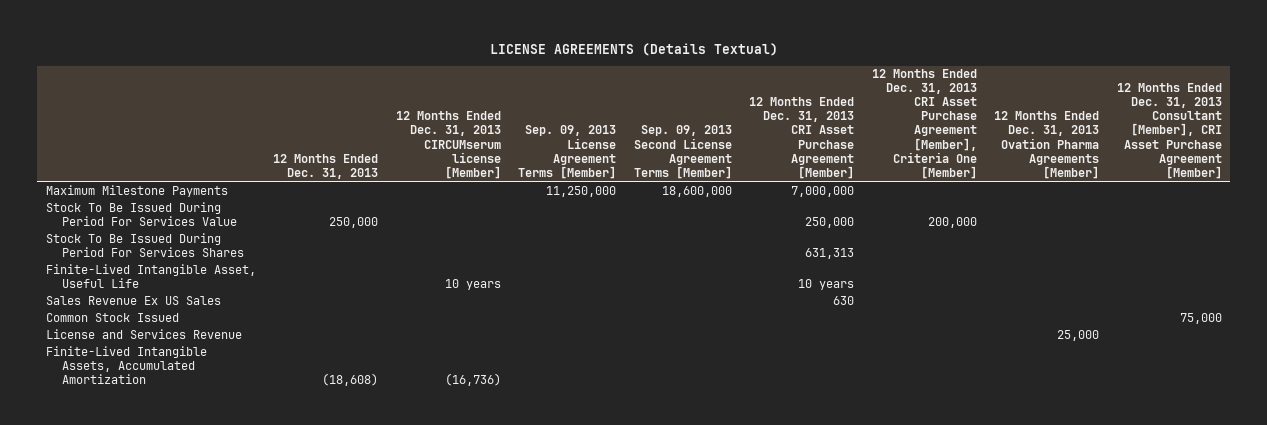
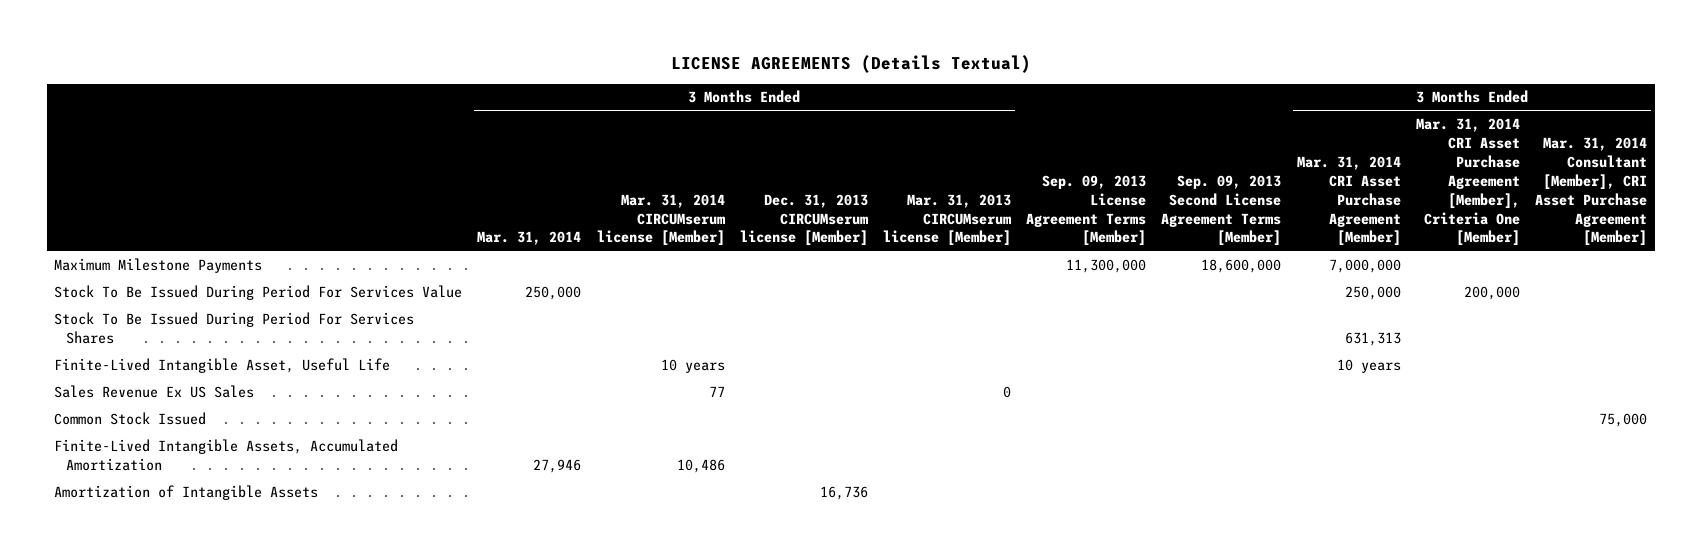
- | 12 Months Ended Dec. 31, 2013 | 12 Months Ended Dec. 31, 2013 CIRCUMserum license [Member] | Sep. 09, 2013 License Agreement Terms [Member] | Sep. 09, 2013 Second License Agreement Terms [Member] | 12 Months Ended Dec. 31, 2013 CRI Asset Purchase Agreement [Member] | 12 Months Ended Dec. 31, 2013 CRI Asset Purchase Agreement [Member], Criteria One [Member] | 12 Months Ended Dec. 31, 2013 Ovation Pharma Agreements [Member] | 12 Months Ended Dec. 31, 2013 Consultant [Member], CRI Asset Purchase Agreement [Member]
+ | 3 Months Ended Mar. 31, 2014 | 3 Months Ended Mar. 31, 2014 CIRCUMserum license [Member] | 3 Months Ended Dec. 31, 2013 CIRCUMserum license [Member] | 3 Months Ended Mar. 31, 2013 CIRCUMserum license [Member] | Sep. 09, 2013 License Agreement Terms [Member] | Sep. 09, 2013 Second License Agreement Terms [Member] | 3 Months Ended Mar. 31, 2014 CRI Asset Purchase Agreement [Member] | 3 Months Ended Mar. 31, 2014 CRI Asset Purchase Agreement [Member], Criteria One [Member] | 3 Months Ended Mar. 31, 2014 Consultant [Member], CRI Asset Purchase Agreement [Member]
- Maximum Milestone Payments | | | 11,250,000 | 18,600,000 | 7,000,000 | | |
+ Maximum Milestone Payments | | | | | 11,300,000 | 18,600,000 | 7,000,000 | |
- License and Services Revenue | | | | | | | 25,000 |
+ Amortization of Intangible Assets | | | 16,736 | | | | | |

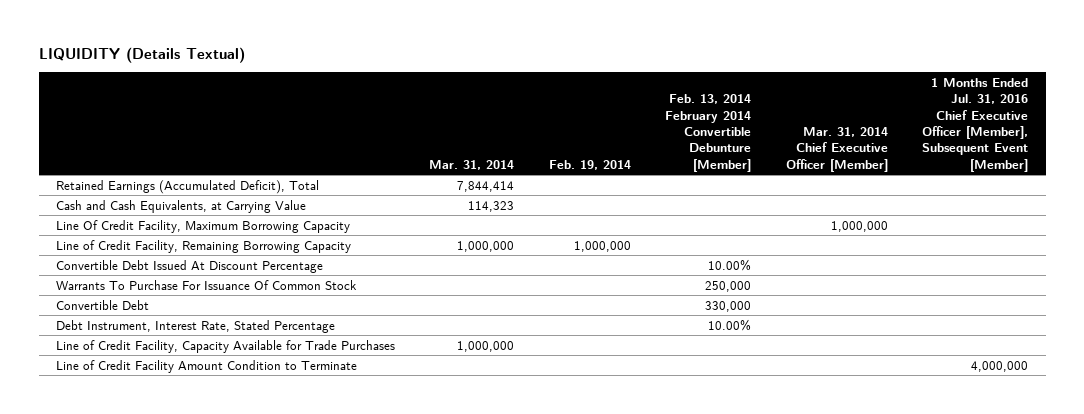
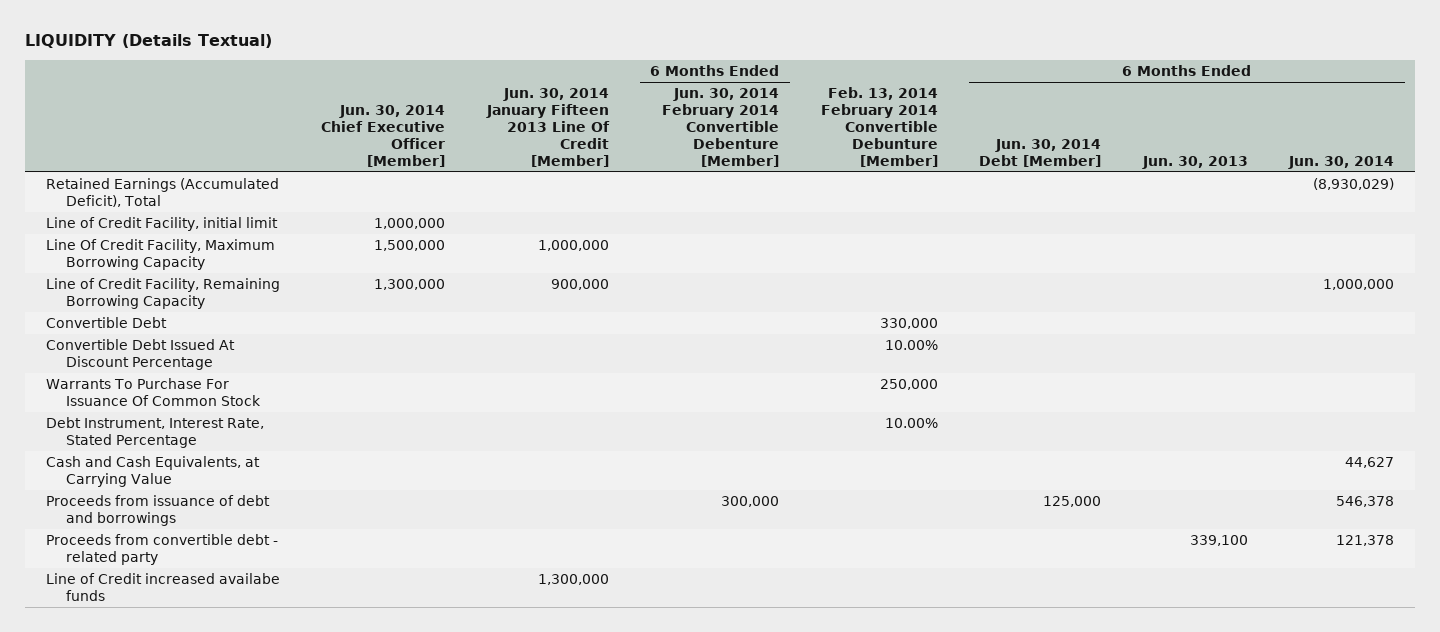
- | Mar. 31, 2014 | Feb. 19, 2014 | Feb. 13, 2014 February 2014 Convertible Debunture [Member] | Mar. 31, 2014 Chief Executive Officer [Member] | 1 Months Ended Jul. 31, 2016 Chief Executive Officer [Member], Subsequent Event [Member]
+ | Jun. 30, 2014 Chief Executive Officer [Member] | Jun. 30, 2014 January Fifteen 2013 Line Of Credit [Member] | 6 Months Ended Jun. 30, 2014 February 2014 Convertible Debenture [Member] | Feb. 13, 2014 February 2014 Convertible Debunture [Member] | 6 Months Ended Jun. 30, 2014 Debt [Member] | 6 Months Ended Jun. 30, 2013 | 6 Months Ended Jun. 30, 2014
+ Line of Credit Facility, initial limit | 1,000,000 | | | | | |
moved up: Convertible Debt | | | | 330,000 | | |
- Line of Credit Facility, Capacity Available for Trade Purchases | 1,000,000 | | | |
- Line of Credit Facility Amount Condition to Terminate | | | | | 4,000,000
moved down: Cash and Cash Equivalents, at Carrying Value | | | | | | | 44,627
+ Proceeds from issuance of debt and borrowings | | | 300,000 | | 125,000 | | 546,378
+ Proceeds from convertible debt - related party | | | | | | 339,100 | 121,378
+ Line of Credit increased availabe funds | | 1,300,000 | | | | |

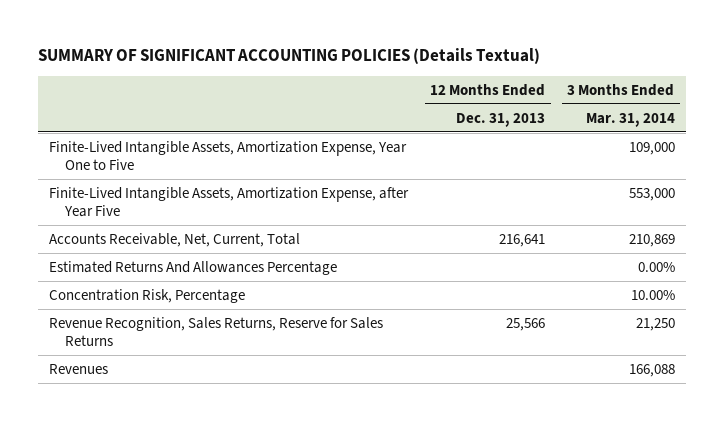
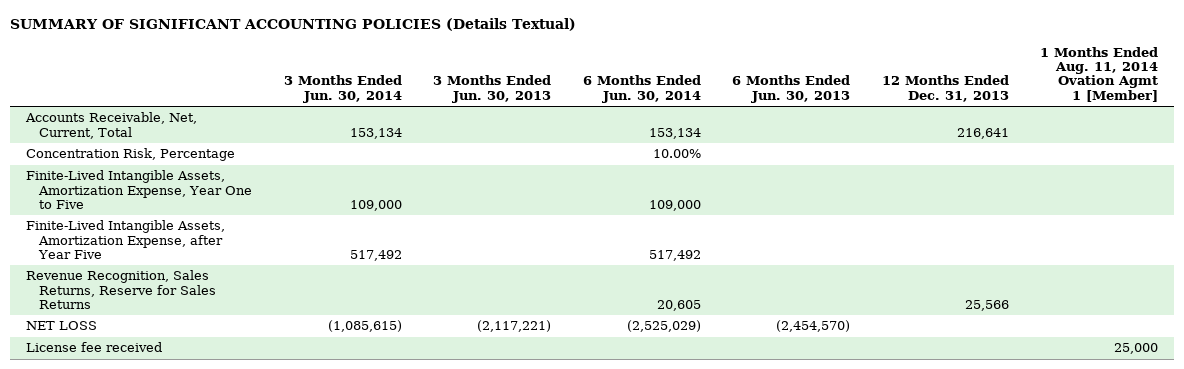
- | 12 Months Ended Dec. 31, 2013 | 3 Months Ended Mar. 31, 2014
+ | 3 Months Ended Jun. 30, 2014 | 3 Months Ended Jun. 30, 2013 | 6 Months Ended Jun. 30, 2014 | 6 Months Ended Jun. 30, 2013 | 12 Months Ended Dec. 31, 2013 | 1 Months Ended Aug. 11, 2014 Ovation Agmt 1 [Member]
- Estimated Returns And Allowances Percentage | | 0.00%
moved down: Finite-Lived Intangible Assets, Amortization Expense, Year One to Five | 109,000 | | 109,000 | | |
moved down: Finite-Lived Intangible Assets, Amortization Expense, after Year Five | 517,492 | | 517,492 | | |
- Revenues | | 166,088
+ NET LOSS | (1,085,615) | (2,117,221) | (2,525,029) | (2,454,570) | |
+ License fee received | | | | | | 25,000

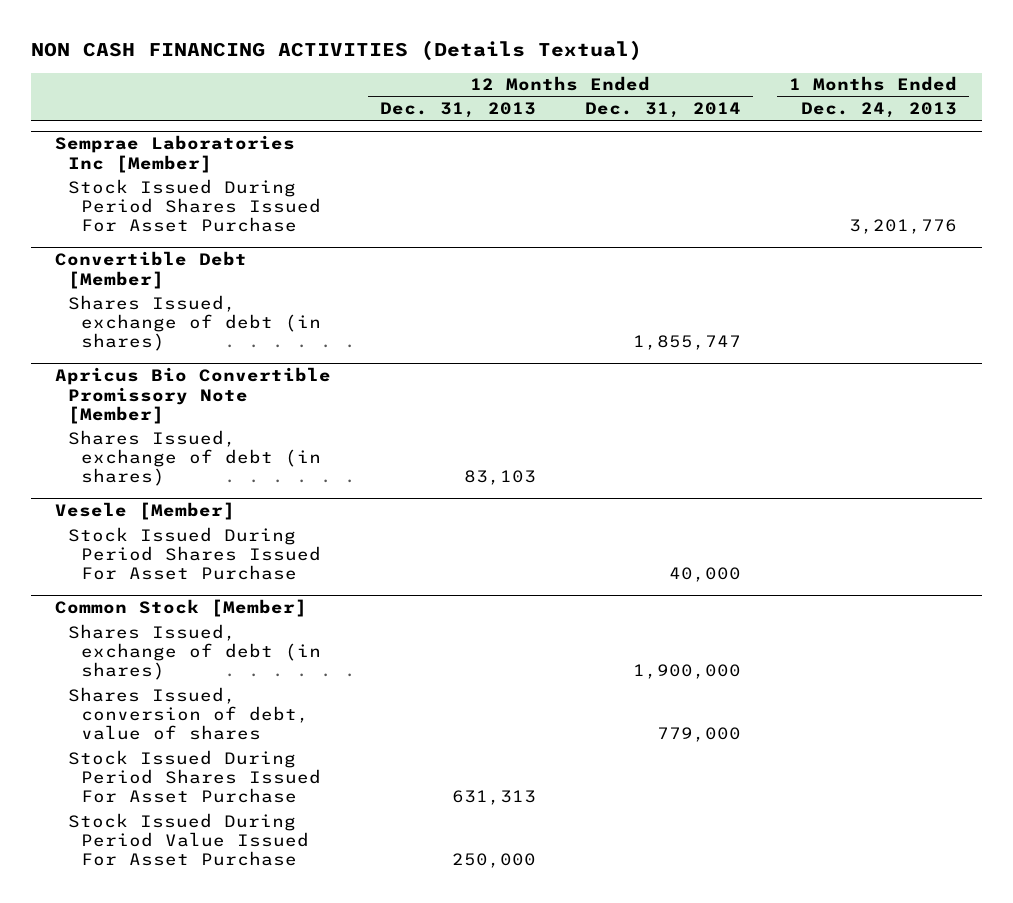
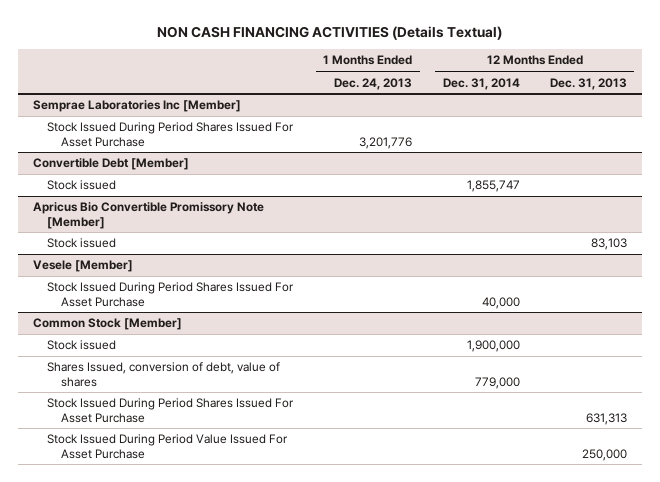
- | 12 Months Ended Dec. 31, 2013 | 12 Months Ended Dec. 31, 2014 | 1 Months Ended Dec. 24, 2013
+ | 1 Months Ended Dec. 24, 2013 | 12 Months Ended Dec. 31, 2014 | 12 Months Ended Dec. 31, 2013
@ Convertible Debt [Member]
- Shares Issued, exchange of debt (in shares) | | 1,855,747 |
+ Stock issued | | 1,855,747 |
@ Apricus Bio Convertible Promissory Note [Member]
- Shares Issued, exchange of debt (in shares) | 83,103 | |
+ Stock issued | | | 83,103
@ Common Stock [Member]
- Shares Issued, exchange of debt (in shares) | | 1,900,000 |
+ Stock issued | | 1,900,000 |

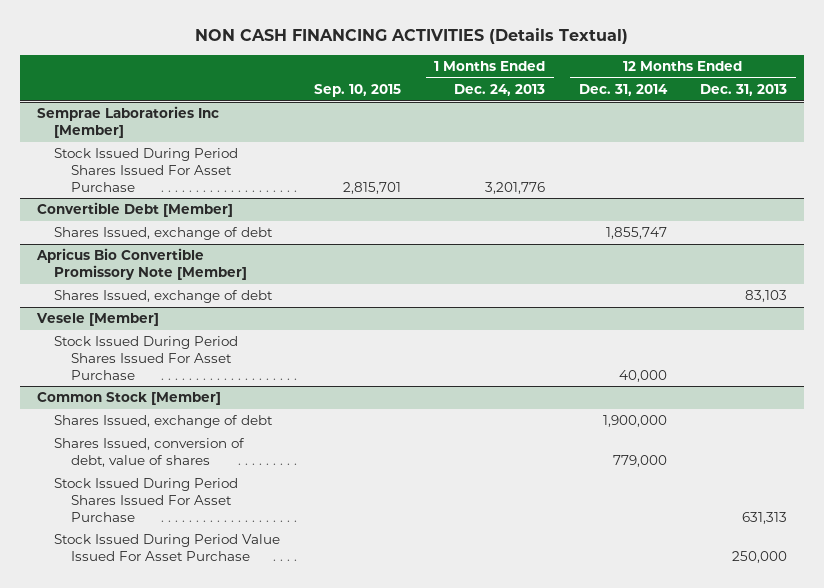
- | 1 Months Ended Dec. 24, 2013 | 12 Months Ended Dec. 31, 2014 | 12 Months Ended Dec. 31, 2013
+ | Sep. 10, 2015 | 1 Months Ended Dec. 24, 2013 | 12 Months Ended Dec. 31, 2014 | 12 Months Ended Dec. 31, 2013
@ Convertible Debt [Member]
- Stock issued | | 1,855,747 |
+ Shares Issued, exchange of debt | | | 1,855,747 |
@ Apricus Bio Convertible Promissory Note [Member]
- Stock issued | | | 83,103
+ Shares Issued, exchange of debt | | | | 83,103
@ Common Stock [Member]
- Stock issued | | 1,900,000 |
+ Shares Issued, exchange of debt | | | 1,900,000 |

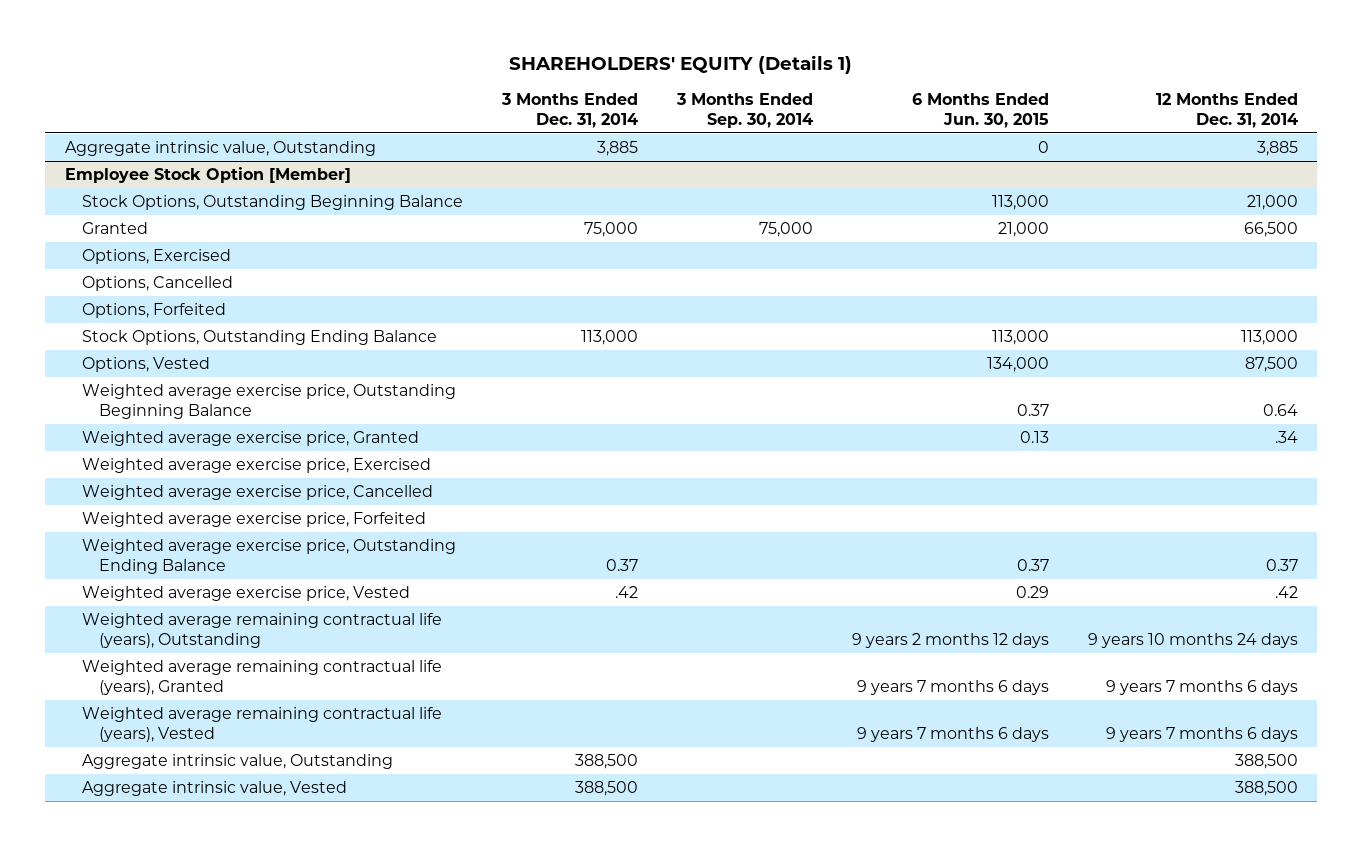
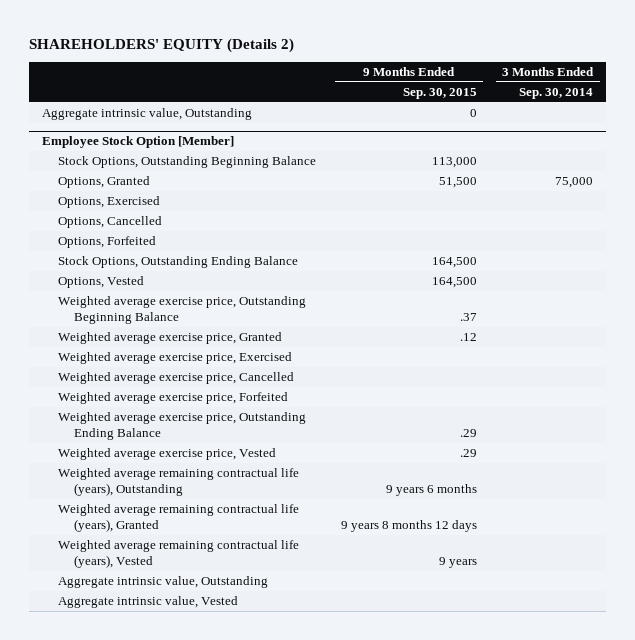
- SHAREHOLDERS' EQUITY (Details 1)
+ SHAREHOLDERS' EQUITY (Details 2)
- | 3 Months Ended Dec. 31, 2014 | 3 Months Ended Sep. 30, 2014 | 6 Months Ended Jun. 30, 2015 | 12 Months Ended Dec. 31, 2014
+ | 9 Months Ended Sep. 30, 2015 | 3 Months Ended Sep. 30, 2014
@ Employee Stock Option [Member]
- Granted | 75,000 | 75,000 | 21,000 | 66,500
+ Options, Granted | 51,500 | 75,000

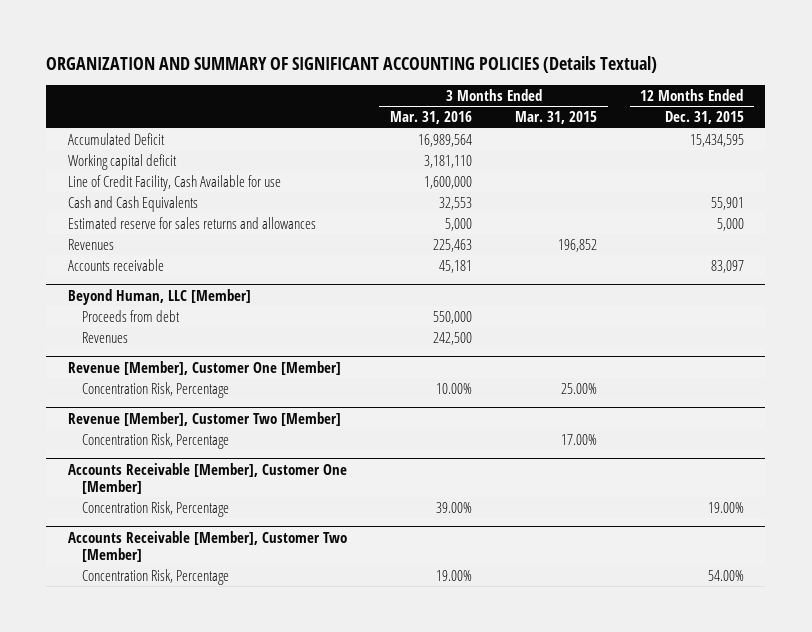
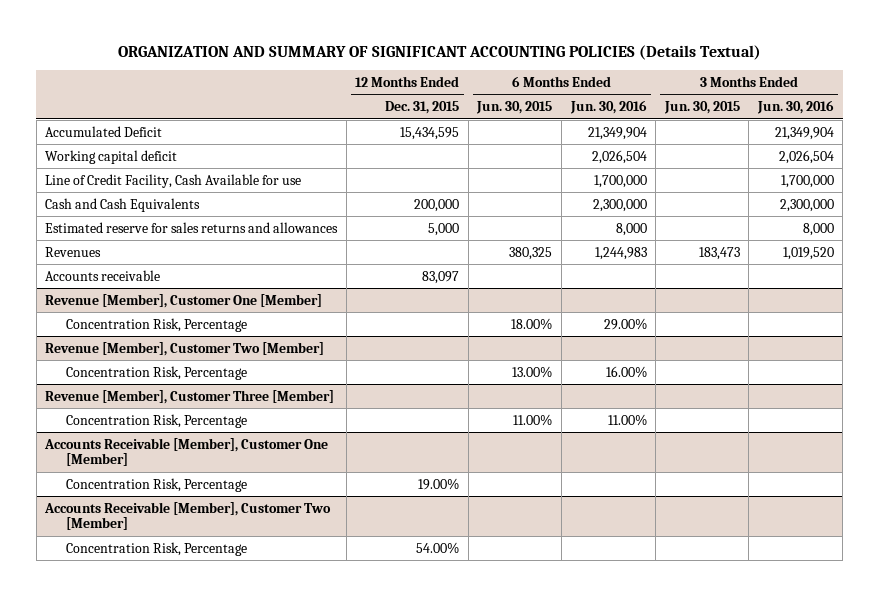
- | 3 Months Ended Mar. 31, 2016 | 3 Months Ended Mar. 31, 2015 | 12 Months Ended Dec. 31, 2015
+ | 12 Months Ended Dec. 31, 2015 | 6 Months Ended Jun. 30, 2015 | 6 Months Ended Jun. 30, 2016 | 3 Months Ended Jun. 30, 2015 | 3 Months Ended Jun. 30, 2016
- Cash and Cash Equivalents | 32,553 | | 55,901
+ Cash and Cash Equivalents | 200,000 | | 2,300,000 | | 2,300,000
- Beyond Human, LLC [Member]
- Proceeds from debt | 550,000 | |
- Revenues | 242,500 | |
+ Revenue [Member], Customer Three [Member]
+ Concentration Risk, Percentage | | 11.00% | 11.00% | |

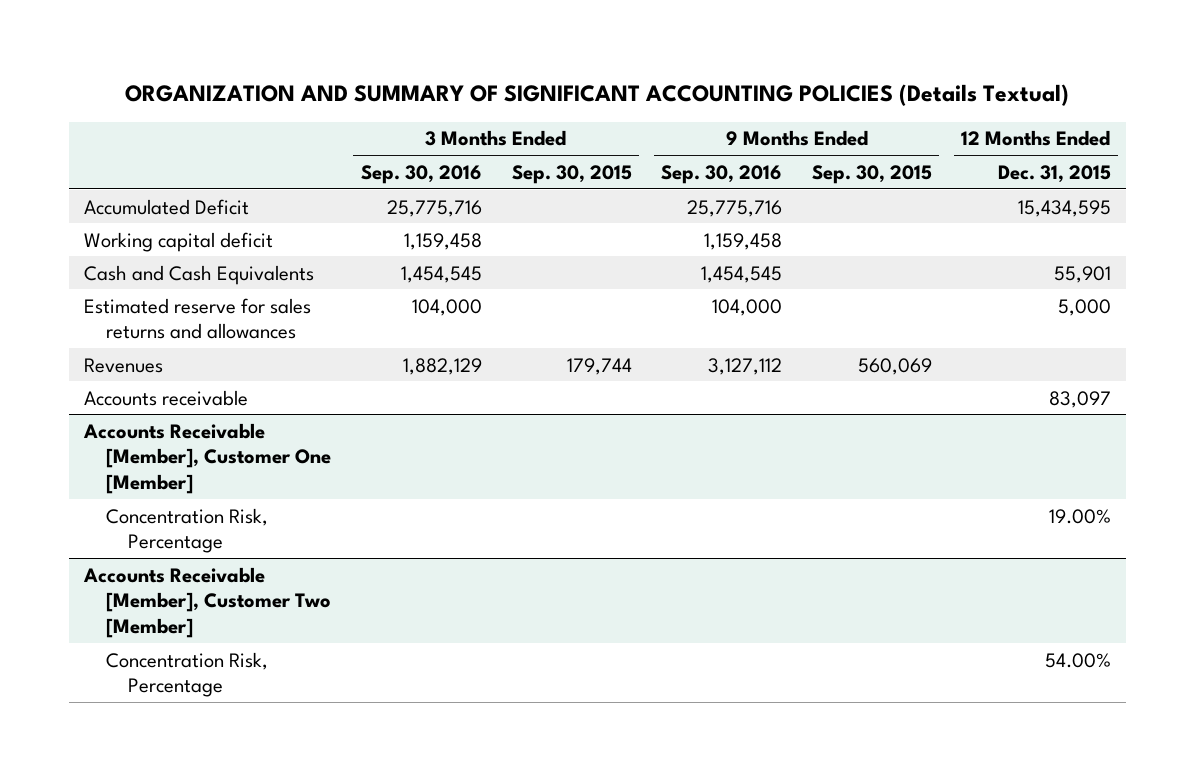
- | 12 Months Ended Dec. 31, 2015 | 6 Months Ended Jun. 30, 2015 | 6 Months Ended Jun. 30, 2016 | 3 Months Ended Jun. 30, 2015 | 3 Months Ended Jun. 30, 2016
+ | 3 Months Ended Sep. 30, 2016 | 3 Months Ended Sep. 30, 2015 | 9 Months Ended Sep. 30, 2016 | 9 Months Ended Sep. 30, 2015 | 12 Months Ended Dec. 31, 2015
- Line of Credit Facility, Cash Available for use | | | 1,700,000 | | 1,700,000
- Cash and Cash Equivalents | 200,000 | | 2,300,000 | | 2,300,000
+ Cash and Cash Equivalents | 1,454,545 | | 1,454,545 | | 55,901
- Revenue [Member], Customer One [Member]
- Concentration Risk, Percentage | | 18.00% | 29.00% | |
- Revenue [Member], Customer Two [Member]
- Concentration Risk, Percentage | | 13.00% | 16.00% | |
- Revenue [Member], Customer Three [Member]
- Concentration Risk, Percentage | | 11.00% | 11.00% | |

